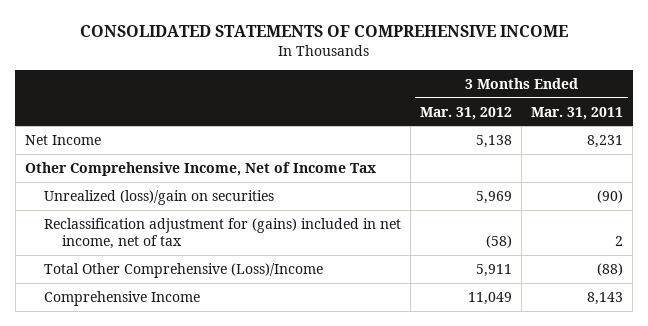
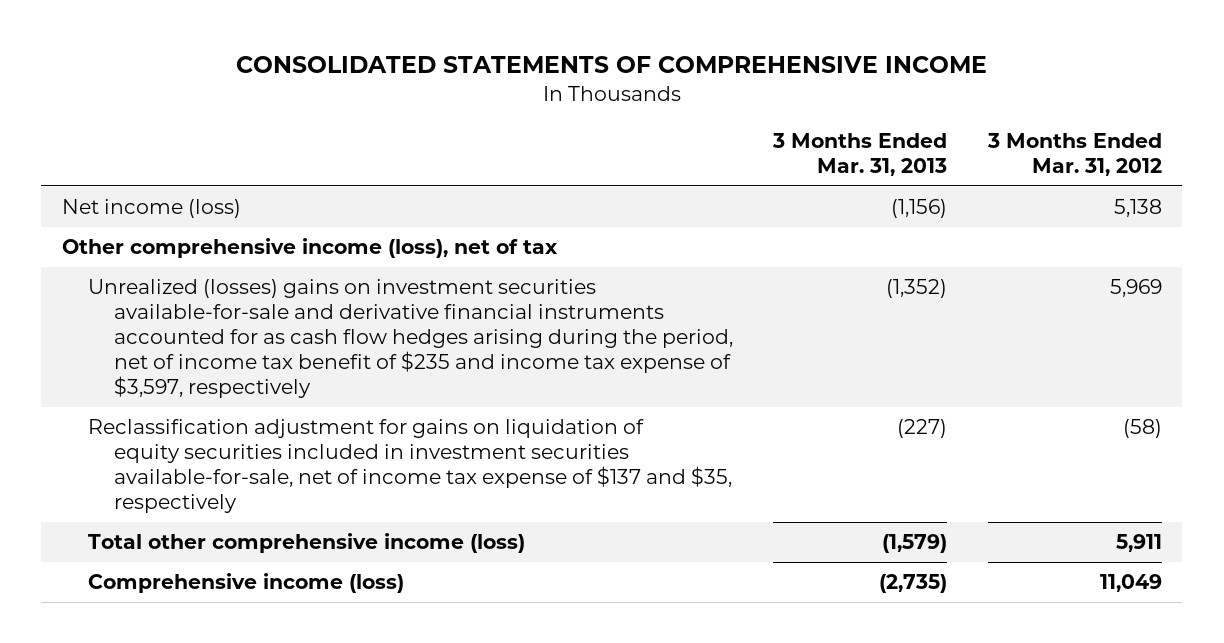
- | 3 Months Ended Mar. 31, 2012 | 3 Months Ended Mar. 31, 2011
+ | 3 Months Ended Mar. 31, 2013 | 3 Months Ended Mar. 31, 2012
- Net Income | 5,138 | 8,231
- Other Comprehensive Income, Net of Income Tax
- Unrealized (loss)/gain on securities | 5,969 | (90)
- Reclassification adjustment for (gains) included in net income, net of tax | (58) | 2
- Total Other Comprehensive (Loss)/Income | 5,911 | (88)
- Comprehensive Income | 11,049 | 8,143
+ Net income (loss) | (1,156) | 5,138
+ Other comprehensive income (loss), net of tax
+ Unrealized (losses) gains on investment securities available-for-sale and derivative financial instruments accounted for as cash flow hedges arising during the period, net of income tax benefit of $235 and income tax expense of $3,597, respectively | (1,352) | 5,969
+ Reclassification adjustment for gains on liquidation of equity securities included in investment securities available-for-sale, net of income tax expense of $137 and $35, respectively | (227) | (58)
+ Total other comprehensive income (loss) | (1,579) | 5,911
+ Comprehensive income (loss) | (2,735) | 11,049

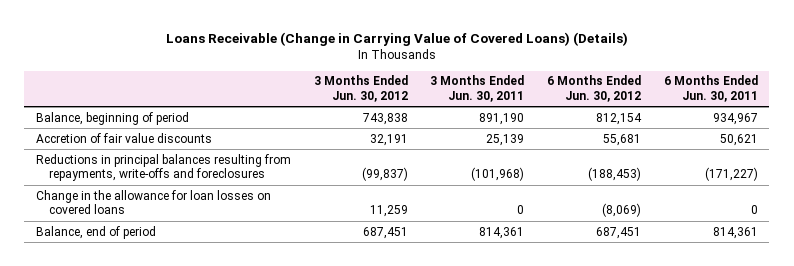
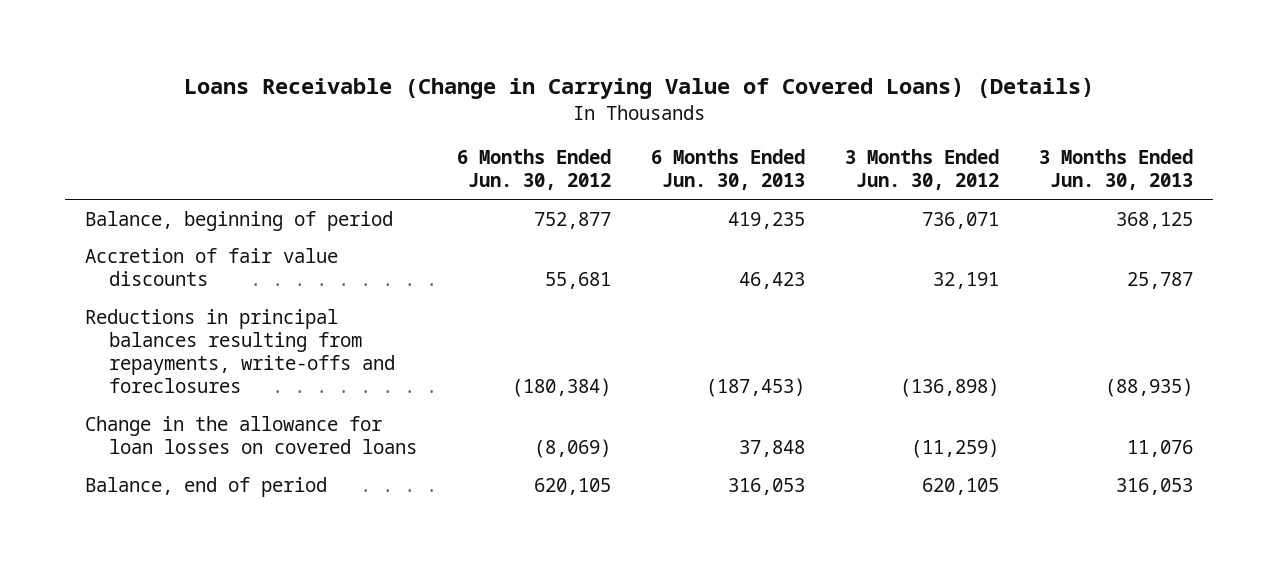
- | 3 Months Ended Jun. 30, 2012 | 3 Months Ended Jun. 30, 2011 | 6 Months Ended Jun. 30, 2012 | 6 Months Ended Jun. 30, 2011
+ | 6 Months Ended Jun. 30, 2012 | 6 Months Ended Jun. 30, 2013 | 3 Months Ended Jun. 30, 2012 | 3 Months Ended Jun. 30, 2013
- Balance, beginning of period | 743,838 | 891,190 | 812,154 | 934,967
+ Balance, beginning of period | 752,877 | 419,235 | 736,071 | 368,125
- Reductions in principal balances resulting from repayments, write-offs and foreclosures | (99,837) | (101,968) | (188,453) | (171,227)
- Change in the allowance for loan losses on covered loans | 11,259 | 0 | (8,069) | 0
- Balance, end of period | 687,451 | 814,361 | 687,451 | 814,361
+ Reductions in principal balances resulting from repayments, write-offs and foreclosures | (180,384) | (187,453) | (136,898) | (88,935)
+ Change in the allowance for loan losses on covered loans | (8,069) | 37,848 | (11,259) | 11,076
+ Balance, end of period | 620,105 | 316,053 | 620,105 | 316,053

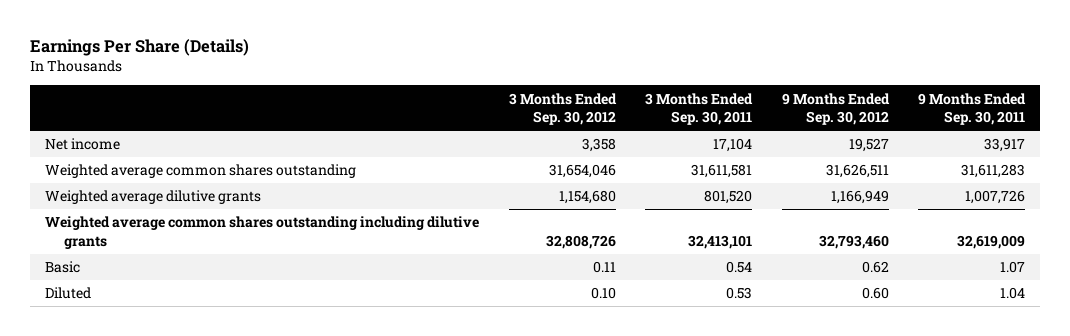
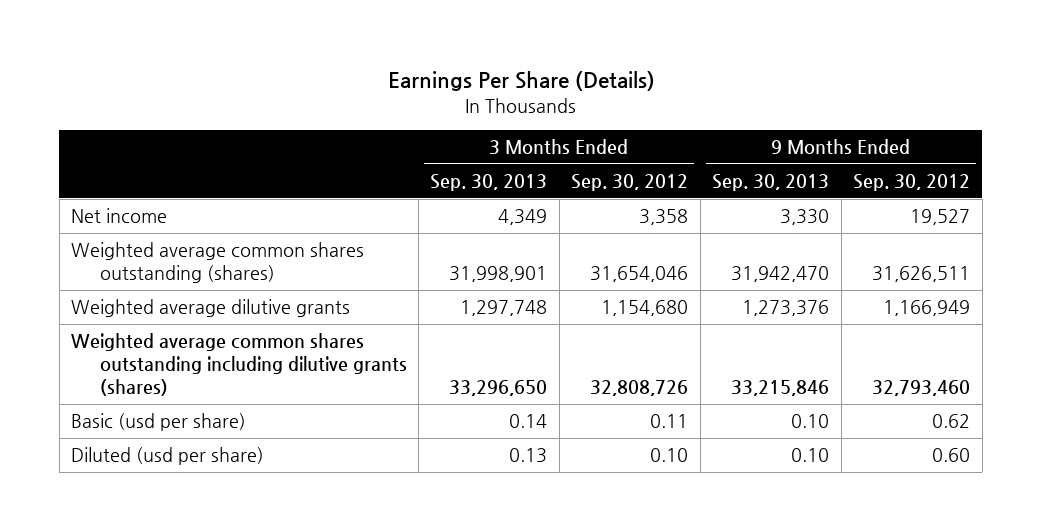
- | 3 Months Ended Sep. 30, 2012 | 3 Months Ended Sep. 30, 2011 | 9 Months Ended Sep. 30, 2012 | 9 Months Ended Sep. 30, 2011
+ | 3 Months Ended Sep. 30, 2013 | 3 Months Ended Sep. 30, 2012 | 9 Months Ended Sep. 30, 2013 | 9 Months Ended Sep. 30, 2012
- Weighted average common shares outstanding | 31,654,046 | 31,611,581 | 31,626,511 | 31,611,283
+ Weighted average common shares outstanding (shares) | 31,998,901 | 31,654,046 | 31,942,470 | 31,626,511
- Weighted average common shares outstanding including dilutive grants | 32,808,726 | 32,413,101 | 32,793,460 | 32,619,009
- Basic | 0.11 | 0.54 | 0.62 | 1.07
- Diluted | 0.10 | 0.53 | 0.60 | 1.04
+ Weighted average common shares outstanding including dilutive grants (shares) | 33,296,650 | 32,808,726 | 33,215,846 | 32,793,460
+ Basic (usd per share) | 0.14 | 0.11 | 0.10 | 0.62
+ Diluted (usd per share) | 0.13 | 0.10 | 0.10 | 0.60

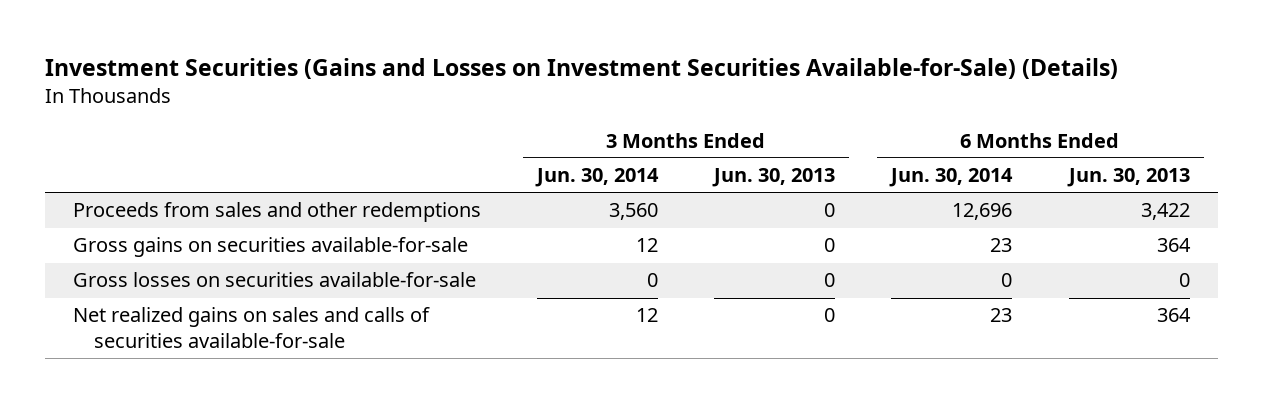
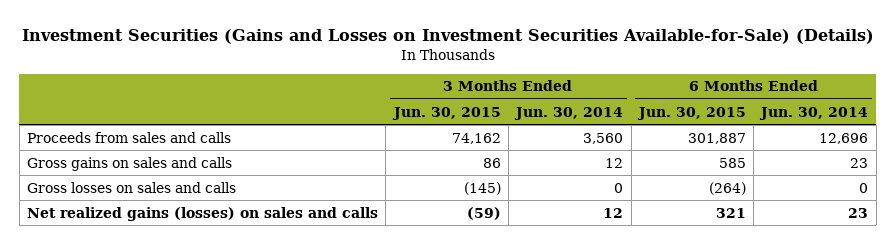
- | 3 Months Ended Jun. 30, 2014 | 3 Months Ended Jun. 30, 2013 | 6 Months Ended Jun. 30, 2014 | 6 Months Ended Jun. 30, 2013
+ | 3 Months Ended Jun. 30, 2015 | 3 Months Ended Jun. 30, 2014 | 6 Months Ended Jun. 30, 2015 | 6 Months Ended Jun. 30, 2014
- Proceeds from sales and other redemptions | 3,560 | 0 | 12,696 | 3,422
- Gross gains on securities available-for-sale | 12 | 0 | 23 | 364
- Gross losses on securities available-for-sale | 0 | 0 | 0 | 0
- Net realized gains on sales and calls of securities available-for-sale | 12 | 0 | 23 | 364
+ Proceeds from sales and calls | 74,162 | 3,560 | 301,887 | 12,696
+ Gross gains on sales and calls | 86 | 12 | 585 | 23
+ Gross losses on sales and calls | (145) | 0 | (264) | 0
+ Net realized gains (losses) on sales and calls | (59) | 12 | 321 | 23

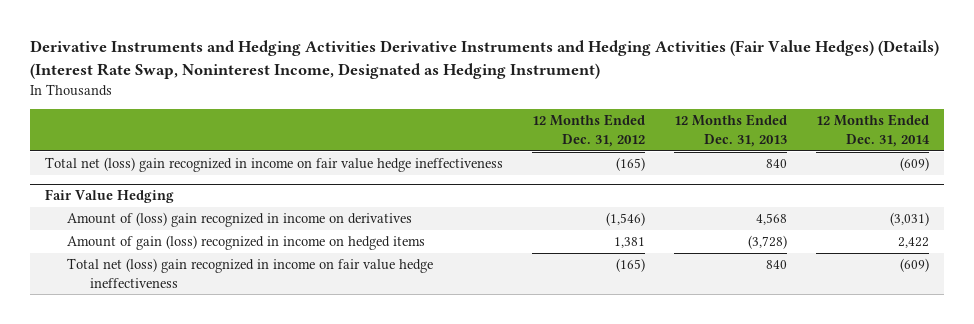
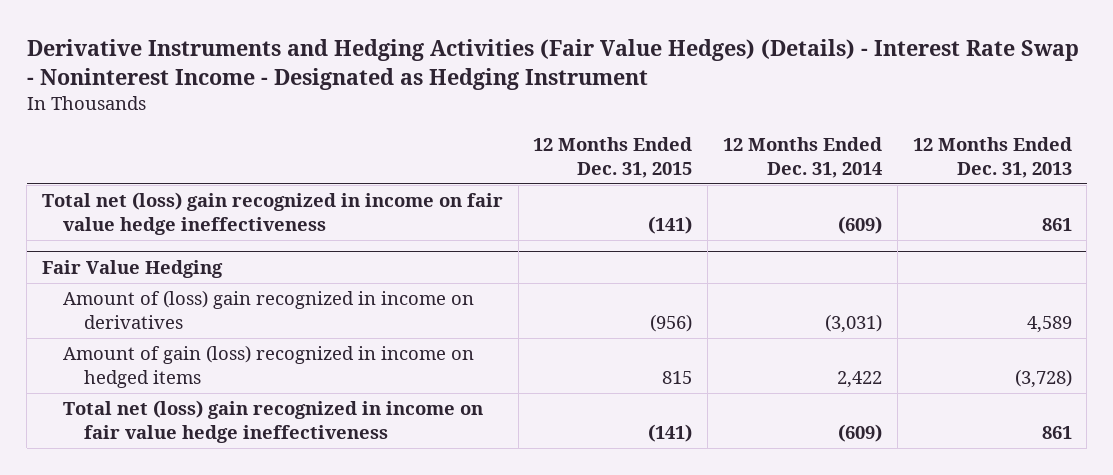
- Derivative Instruments and Hedging Activities Derivative Instruments and Hedging Activities (Fair Value Hedges) (Details) (Interest Rate Swap, Noninterest Income, Designated as Hedging Instrument)
+ Derivative Instruments and Hedging Activities (Fair Value Hedges) (Details) - Interest Rate Swap - Noninterest Income - Designated as Hedging Instrument
- | 12 Months Ended Dec. 31, 2012 | 12 Months Ended Dec. 31, 2013 | 12 Months Ended Dec. 31, 2014
+ | 12 Months Ended Dec. 31, 2015 | 12 Months Ended Dec. 31, 2014 | 12 Months Ended Dec. 31, 2013
- Total net (loss) gain recognized in income on fair value hedge ineffectiveness | (165) | 840 | (609)
+ Total net (loss) gain recognized in income on fair value hedge ineffectiveness | (141) | (609) | 861
@ Fair Value Hedging
- Amount of (loss) gain recognized in income on derivatives | (1,546) | 4,568 | (3,031)
+ Amount of (loss) gain recognized in income on derivatives | (956) | (3,031) | 4,589
- Total net (loss) gain recognized in income on fair value hedge ineffectiveness | (165) | 840 | (609)
+ Total net (loss) gain recognized in income on fair value hedge ineffectiveness | (141) | (609) | 861

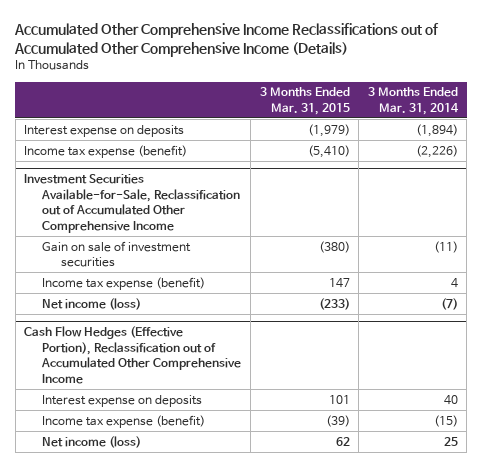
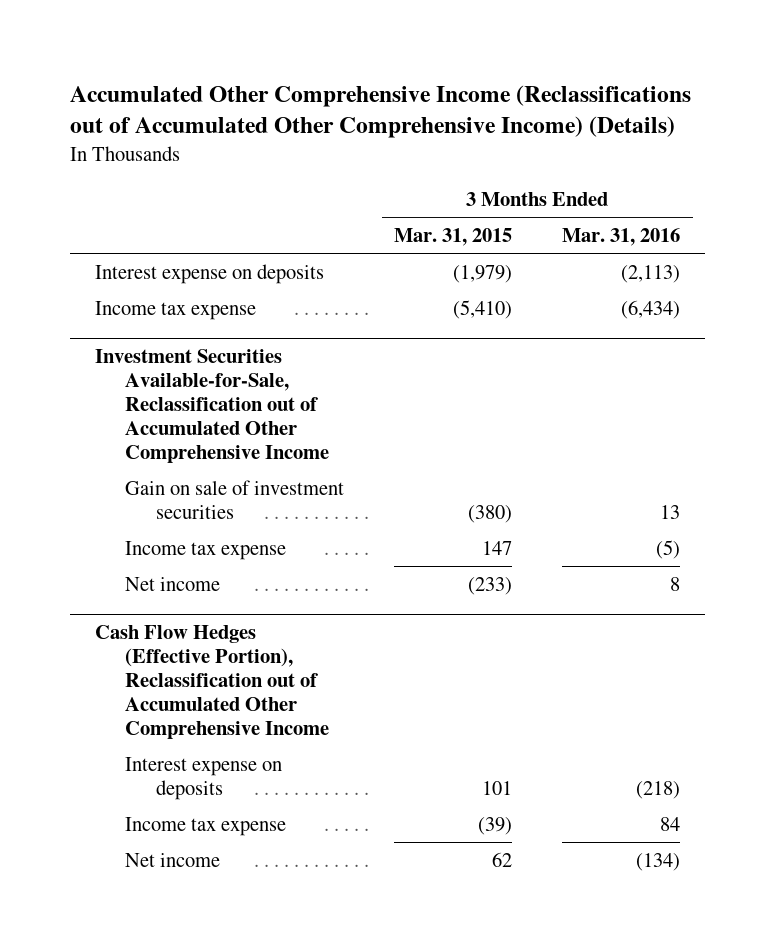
- Accumulated Other Comprehensive Income Reclassifications out of Accumulated Other Comprehensive Income (Details)
+ Accumulated Other Comprehensive Income (Reclassifications out of Accumulated Other Comprehensive Income) (Details)
- | 3 Months Ended Mar. 31, 2015 | 3 Months Ended Mar. 31, 2014
+ | 3 Months Ended Mar. 31, 2015 | 3 Months Ended Mar. 31, 2016
- Income tax expense (benefit) | (5,410) | (2,226)
+ Income tax expense | (5,410) | (6,434)
@ Investment Securities Available-for-Sale, Reclassification out of Accumulated Other Comprehensive Income
- Income tax expense (benefit) | 147 | 4
- Net income (loss) | (233) | (7)
+ Income tax expense | 147 | (5)
+ Net income | (233) | 8
@ Cash Flow Hedges (Effective Portion), Reclassification out of Accumulated Other Comprehensive Income
- Income tax expense (benefit) | (39) | (15)
- Net income (loss) | 62 | 25
+ Income tax expense | (39) | 84
+ Net income | 62 | (134)

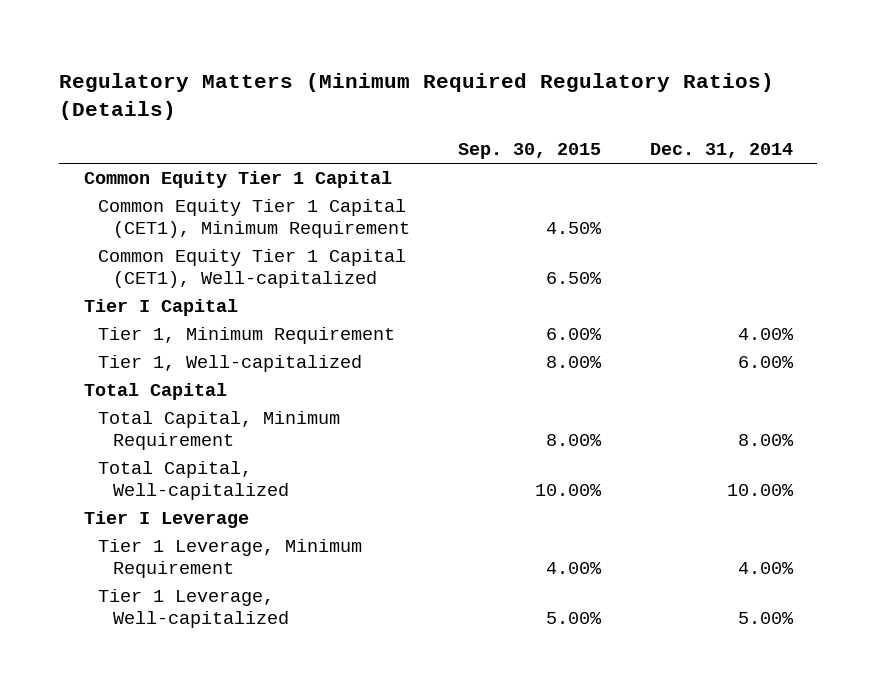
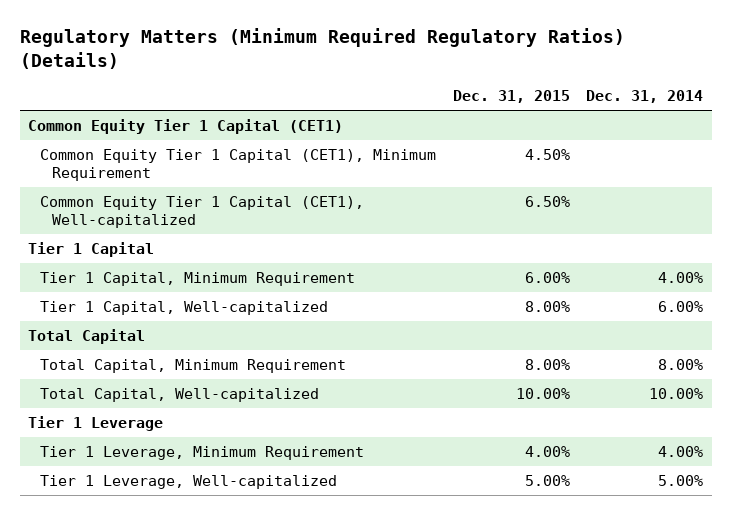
- | Sep. 30, 2015 | Dec. 31, 2014
+ | Dec. 31, 2015 | Dec. 31, 2014
- Common Equity Tier 1 Capital
+ Common Equity Tier 1 Capital (CET1)
- Tier I Capital
- Tier 1, Minimum Requirement | 6.00% | 4.00%
- Tier 1, Well-capitalized | 8.00% | 6.00%
+ Tier 1 Capital
+ Tier 1 Capital, Minimum Requirement | 6.00% | 4.00%
+ Tier 1 Capital, Well-capitalized | 8.00% | 6.00%
- Tier I Leverage
+ Tier 1 Leverage

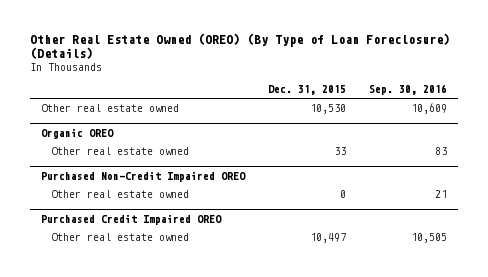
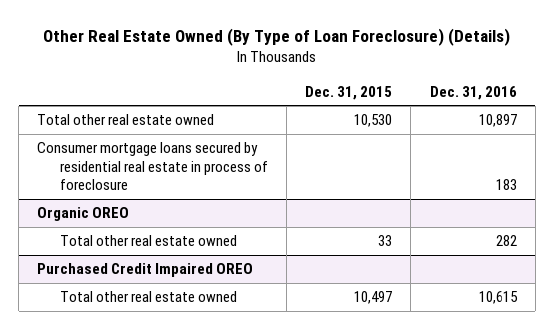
- Other Real Estate Owned (OREO) (By Type of Loan Foreclosure) (Details)
+ Other Real Estate Owned (By Type of Loan Foreclosure) (Details)
- | Dec. 31, 2015 | Sep. 30, 2016
+ | Dec. 31, 2015 | Dec. 31, 2016
- Other real estate owned | 10,530 | 10,609
+ Total other real estate owned | 10,530 | 10,897
+ Consumer mortgage loans secured by residential real estate in process of foreclosure | | 183
@ Organic OREO
- Other real estate owned | 33 | 83
- Purchased Non-Credit Impaired OREO
- Other real estate owned | 0 | 21
@ Organic OREO
+ Total other real estate owned | 33 | 282
@ Purchased Credit Impaired OREO
- Other real estate owned | 10,497 | 10,505
+ Total other real estate owned | 10,497 | 10,615

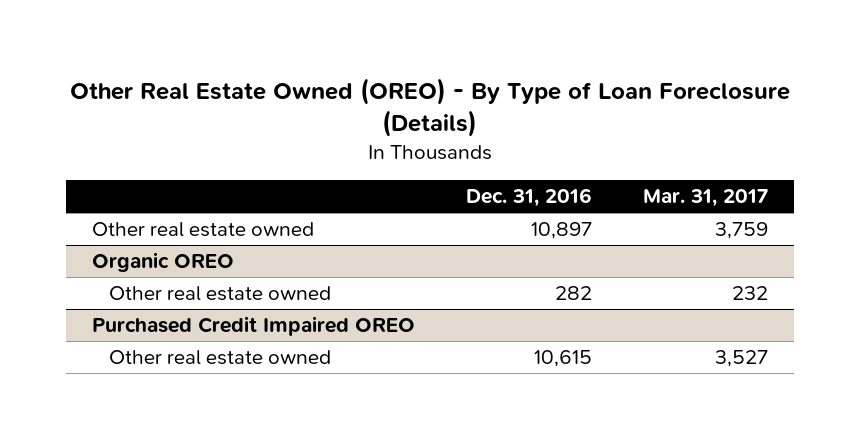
- Other Real Estate Owned (By Type of Loan Foreclosure) (Details)
+ Other Real Estate Owned (OREO) - By Type of Loan Foreclosure (Details)
- | Dec. 31, 2015 | Dec. 31, 2016
+ | Dec. 31, 2016 | Mar. 31, 2017
- Total other real estate owned | 10,530 | 10,897
- Consumer mortgage loans secured by residential real estate in process of foreclosure | | 183
+ Other real estate owned | 10,897 | 3,759
@ Organic OREO
- Total other real estate owned | 33 | 282
+ Other real estate owned | 282 | 232
@ Purchased Credit Impaired OREO
- Total other real estate owned | 10,497 | 10,615
+ Other real estate owned | 10,615 | 3,527

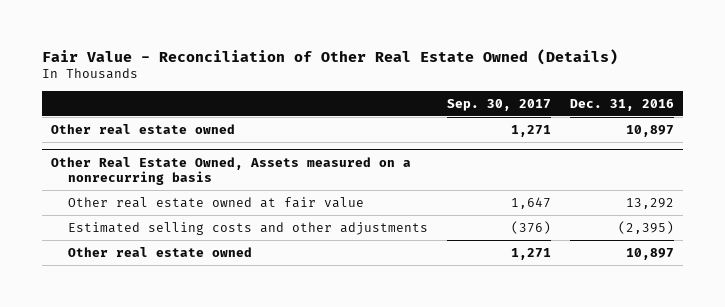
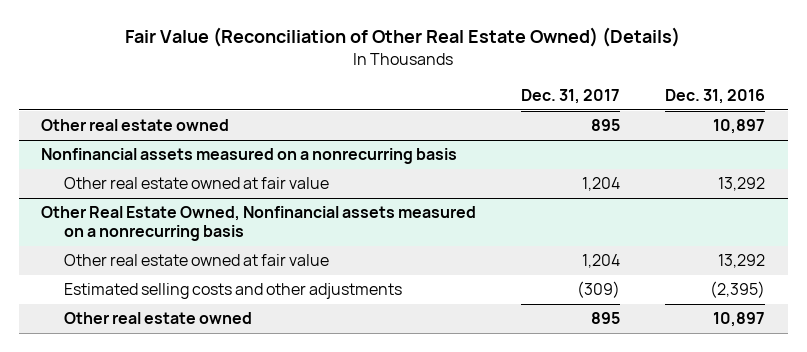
- Fair Value - Reconciliation of Other Real Estate Owned (Details)
+ Fair Value (Reconciliation of Other Real Estate Owned) (Details)
- | Sep. 30, 2017 | Dec. 31, 2016
+ | Dec. 31, 2017 | Dec. 31, 2016
- Other Real Estate Owned, Assets measured on a nonrecurring basis
+ Nonfinancial assets measured on a nonrecurring basis
+ Other Real Estate Owned, Nonfinancial assets measured on a nonrecurring basis
+ Other real estate owned at fair value | 1,204 | 13,292

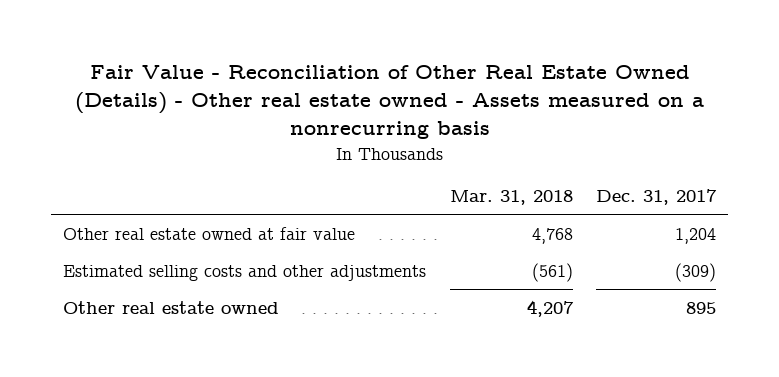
- Fair Value (Reconciliation of Other Real Estate Owned) (Details)
+ Fair Value - Reconciliation of Other Real Estate Owned (Details) - Other real estate owned - Assets measured on a nonrecurring basis
- | Dec. 31, 2017 | Dec. 31, 2016
+ | Mar. 31, 2018 | Dec. 31, 2017
- Other real estate owned | 895 | 10,897
- Nonfinancial assets measured on a nonrecurring basis
- Other Real Estate Owned, Nonfinancial assets measured on a nonrecurring basis
- Other real estate owned at fair value | 1,204 | 13,292

